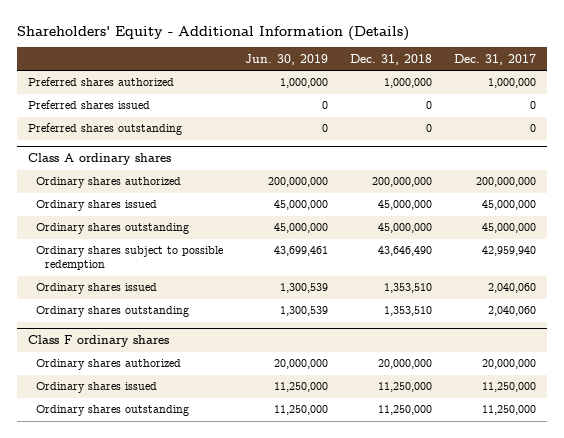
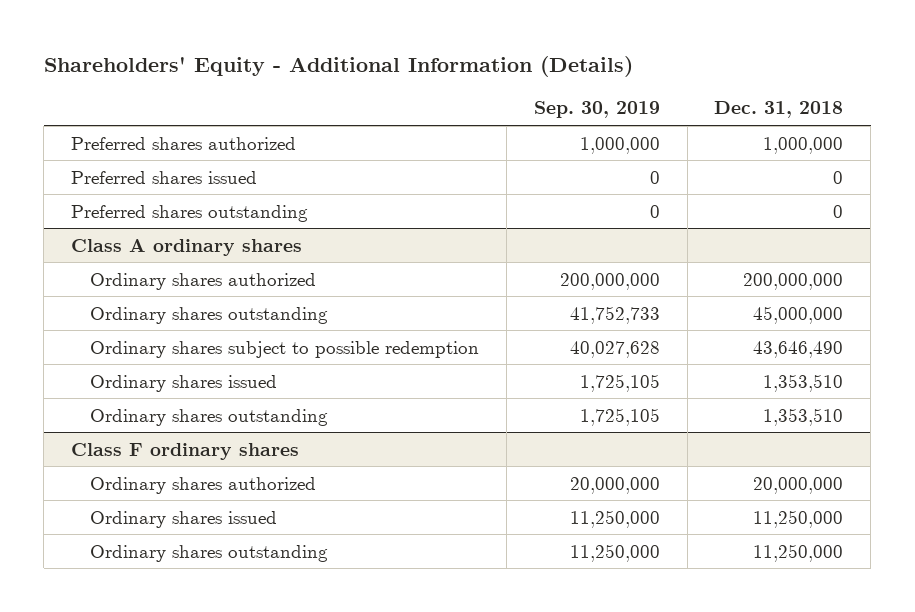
- | Jun. 30, 2019 | Dec. 31, 2018 | Dec. 31, 2017
+ | Sep. 30, 2019 | Dec. 31, 2018
@ Class A ordinary shares
- Ordinary shares issued | 45,000,000 | 45,000,000 | 45,000,000

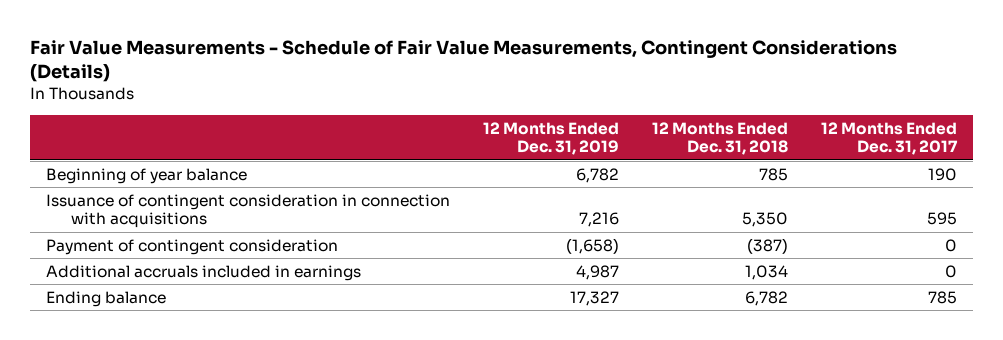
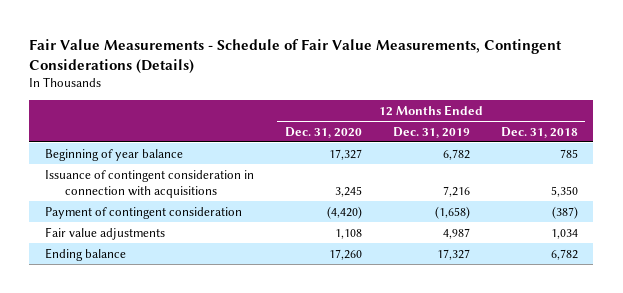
- | 12 Months Ended Dec. 31, 2019 | 12 Months Ended Dec. 31, 2018 | 12 Months Ended Dec. 31, 2017
+ | 12 Months Ended Dec. 31, 2020 | 12 Months Ended Dec. 31, 2019 | 12 Months Ended Dec. 31, 2018
- Additional accruals included in earnings | 4,987 | 1,034 | 0
+ Fair value adjustments | 1,108 | 4,987 | 1,034

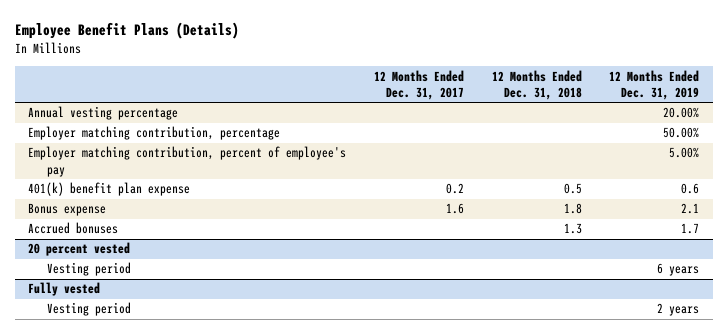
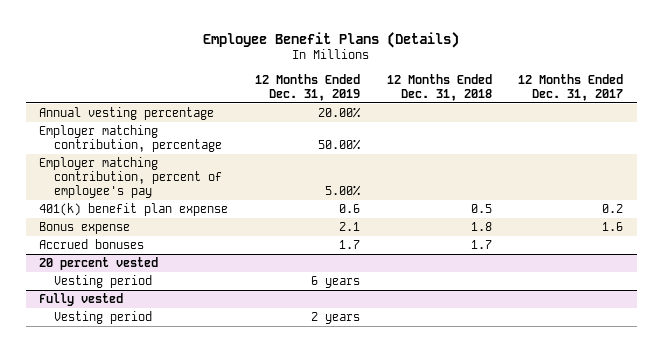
- | 12 Months Ended Dec. 31, 2017 | 12 Months Ended Dec. 31, 2018 | 12 Months Ended Dec. 31, 2019
+ | 12 Months Ended Dec. 31, 2019 | 12 Months Ended Dec. 31, 2018 | 12 Months Ended Dec. 31, 2017
- Accrued bonuses | | 1.3 | 1.7
+ Accrued bonuses | 1.7 | 1.7 |

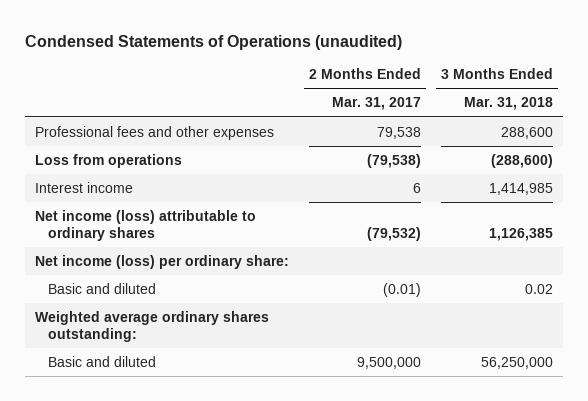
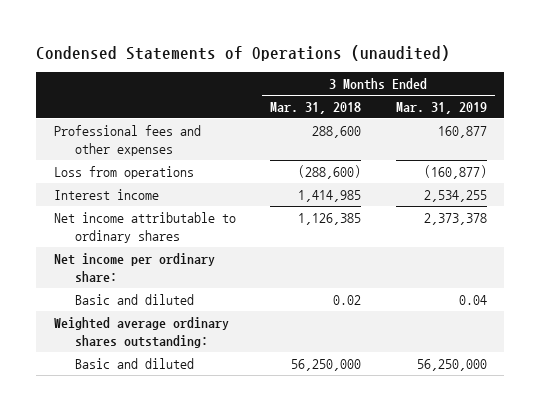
- | 2 Months Ended Mar. 31, 2017 | 3 Months Ended Mar. 31, 2018
+ | 3 Months Ended Mar. 31, 2018 | 3 Months Ended Mar. 31, 2019
- Net income (loss) attributable to ordinary shares | (79,532) | 1,126,385
- Net income (loss) per ordinary share:
+ Net income attributable to ordinary shares | 1,126,385 | 2,373,378
+ Net income per ordinary share:

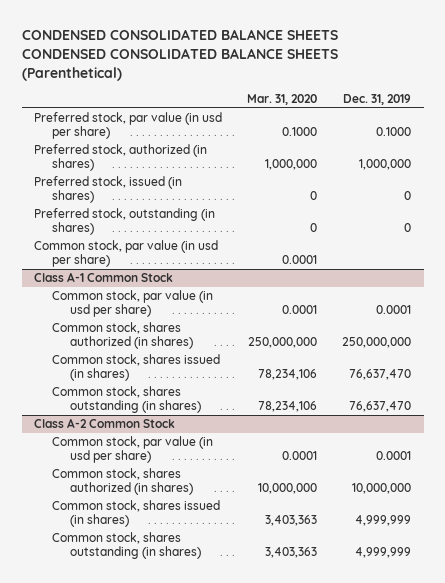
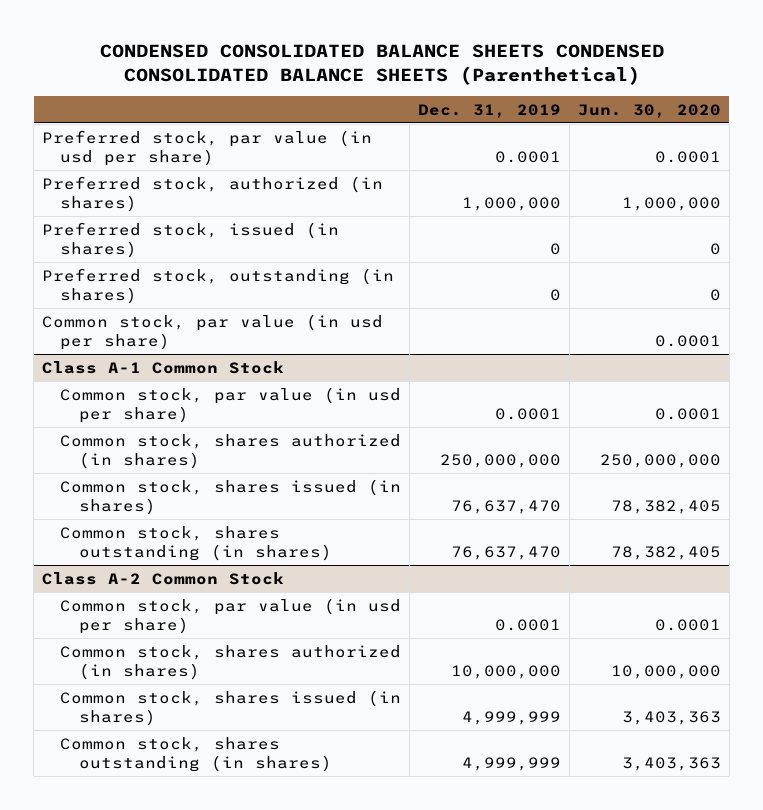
- | Mar. 31, 2020 | Dec. 31, 2019
+ | Dec. 31, 2019 | Jun. 30, 2020
- Preferred stock, par value (in usd per share) | 0.1000 | 0.1000
+ Preferred stock, par value (in usd per share) | 0.0001 | 0.0001

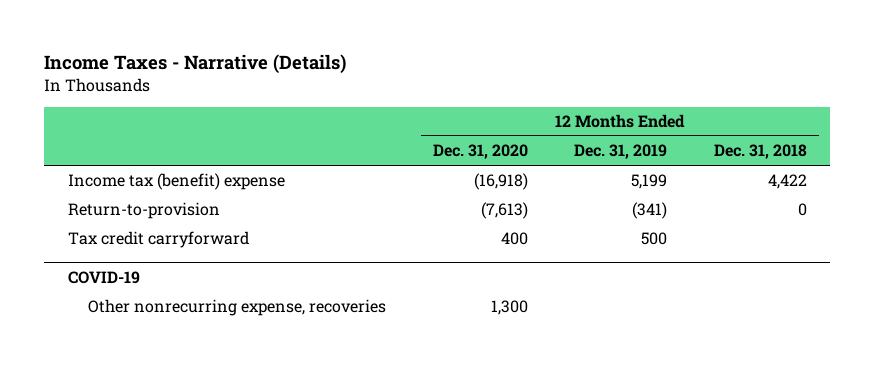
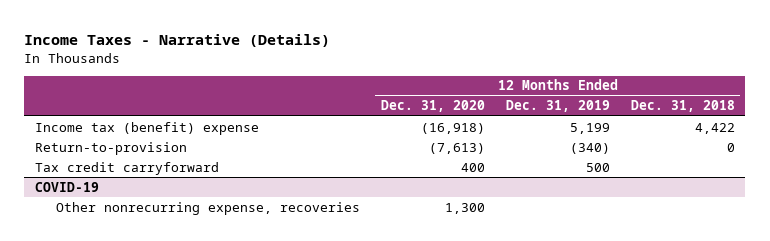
- Return-to-provision | (7,613) | (341) | 0
+ Return-to-provision | (7,613) | (340) | 0

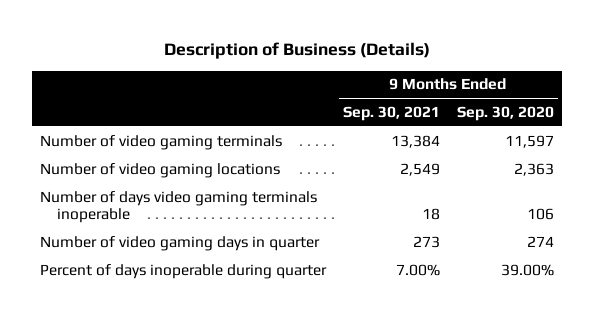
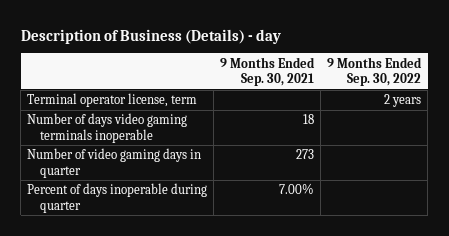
- Description of Business (Details)
+ Description of Business (Details) - day
- | 9 Months Ended Sep. 30, 2021 | 9 Months Ended Sep. 30, 2020
+ | 9 Months Ended Sep. 30, 2021 | 9 Months Ended Sep. 30, 2022
- Number of video gaming terminals | 13,384 | 11,597
- Number of video gaming locations | 2,549 | 2,363
+ Terminal operator license, term | | 2 years

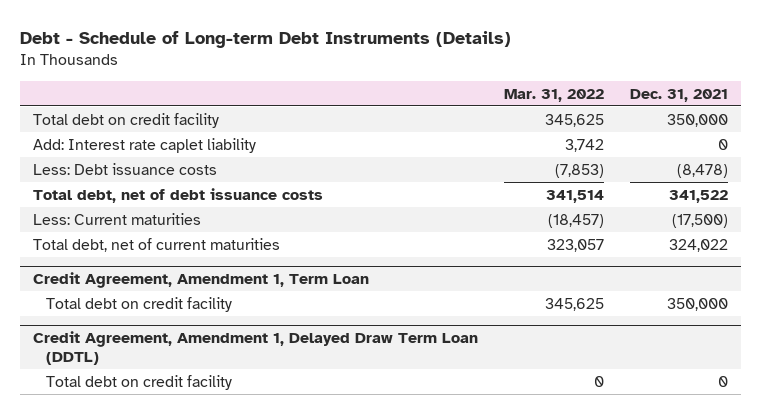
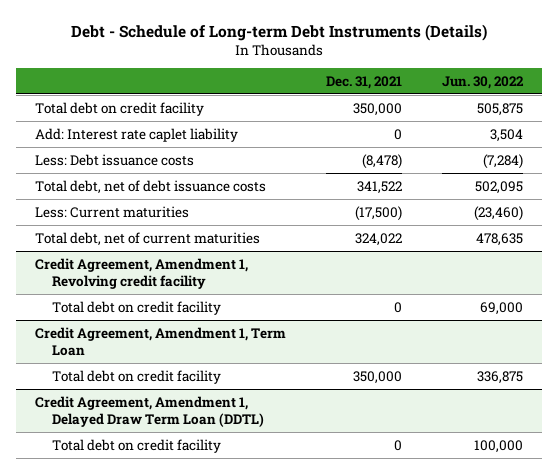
- | Mar. 31, 2022 | Dec. 31, 2021
+ | Dec. 31, 2021 | Jun. 30, 2022
+ Credit Agreement, Amendment 1, Revolving credit facility
+ Total debt on credit facility | 0 | 69,000

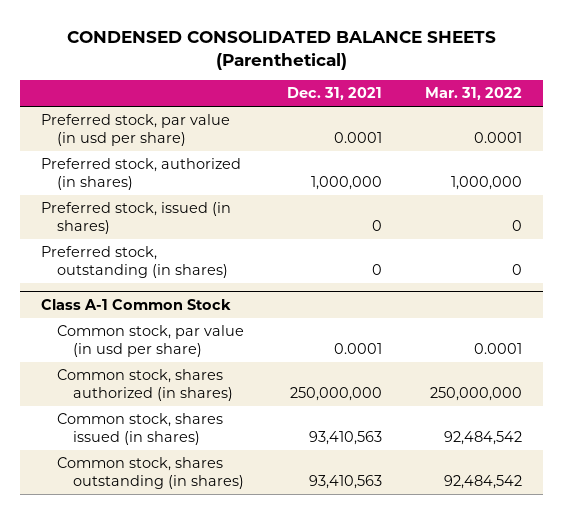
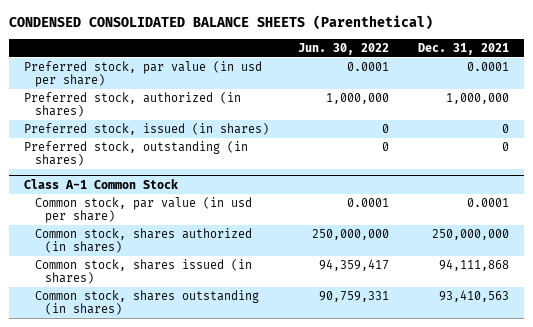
- | Dec. 31, 2021 | Mar. 31, 2022
+ | Jun. 30, 2022 | Dec. 31, 2021
@ Class A-1 Common Stock
- Common stock, shares issued (in shares) | 93,410,563 | 92,484,542
+ Common stock, shares issued (in shares) | 94,359,417 | 94,111,868

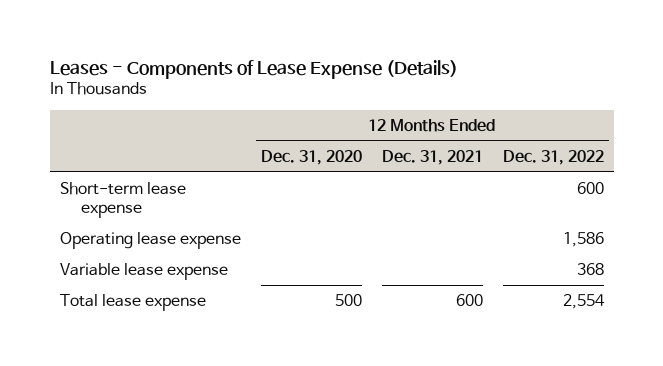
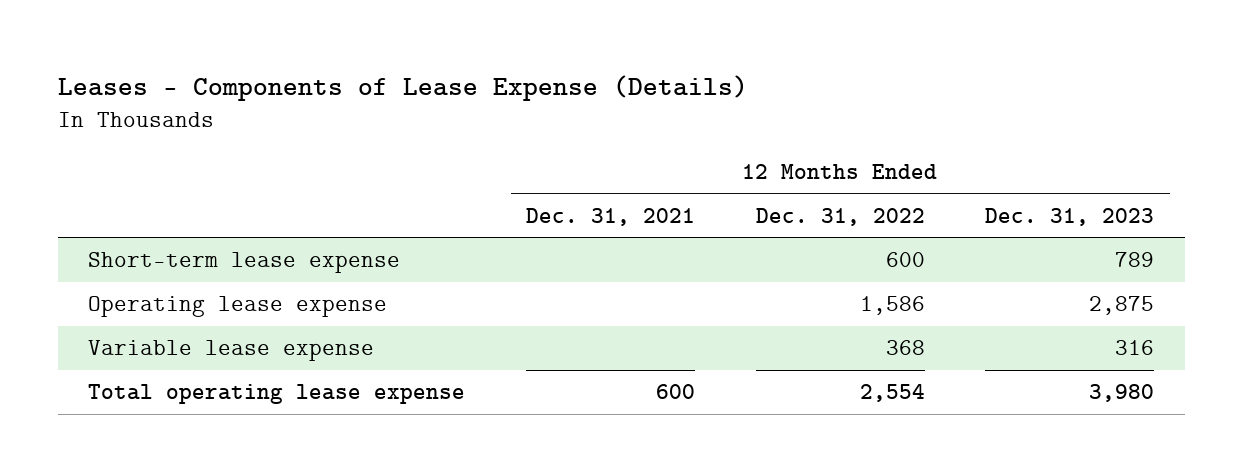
- | 12 Months Ended Dec. 31, 2020 | 12 Months Ended Dec. 31, 2021 | 12 Months Ended Dec. 31, 2022
+ | 12 Months Ended Dec. 31, 2021 | 12 Months Ended Dec. 31, 2022 | 12 Months Ended Dec. 31, 2023
- Total lease expense | 500 | 600 | 2,554
+ Total operating lease expense | 600 | 2,554 | 3,980

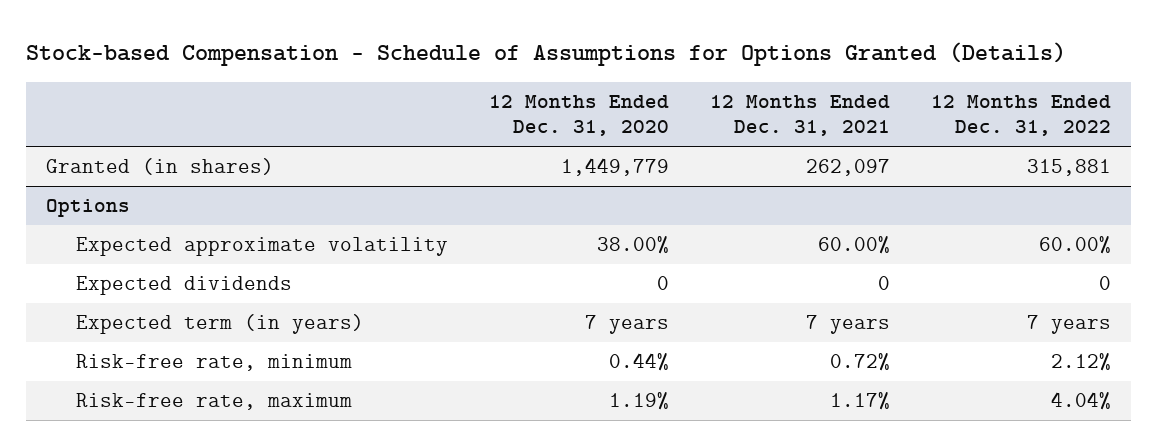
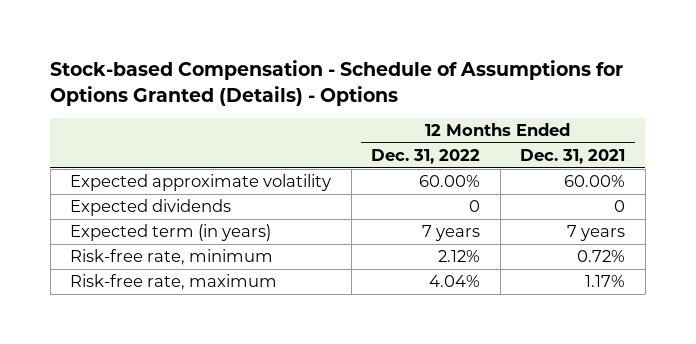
- Stock-based Compensation - Schedule of Assumptions for Options Granted (Details)
+ Stock-based Compensation - Schedule of Assumptions for Options Granted (Details) - Options
- | 12 Months Ended Dec. 31, 2020 | 12 Months Ended Dec. 31, 2021 | 12 Months Ended Dec. 31, 2022
+ | 12 Months Ended Dec. 31, 2022 | 12 Months Ended Dec. 31, 2021
- Granted (in shares) | 1,449,779 | 262,097 | 315,881
- Options

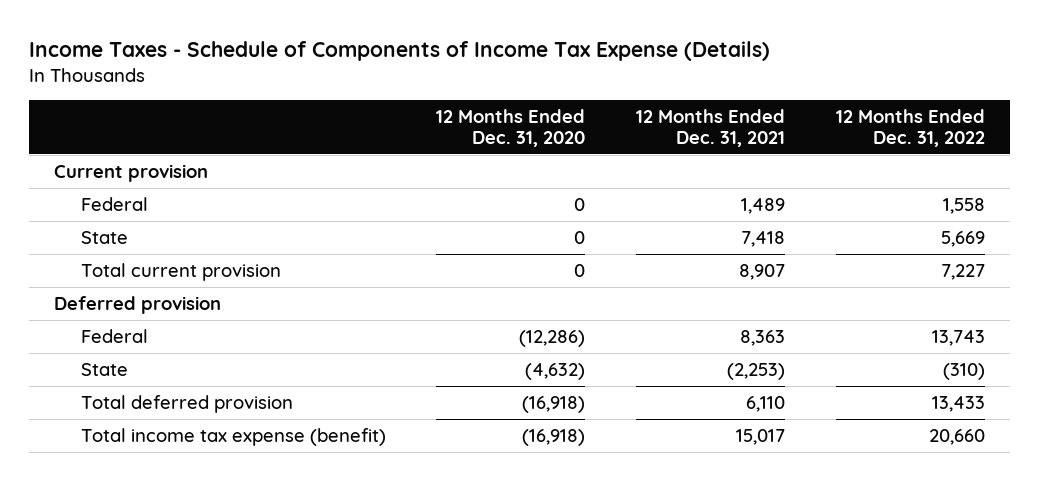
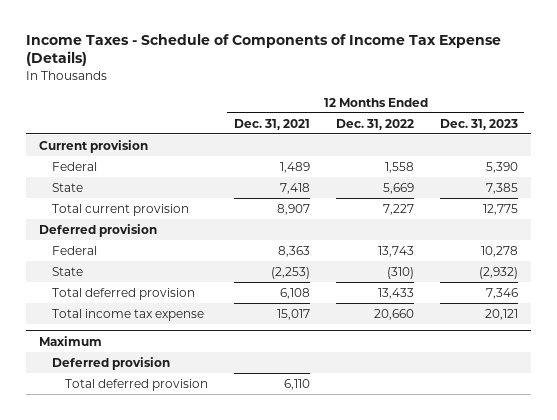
- | 12 Months Ended Dec. 31, 2020 | 12 Months Ended Dec. 31, 2021 | 12 Months Ended Dec. 31, 2022
+ | 12 Months Ended Dec. 31, 2021 | 12 Months Ended Dec. 31, 2022 | 12 Months Ended Dec. 31, 2023
- Total deferred provision | (16,918) | 6,110 | 13,433
- Total income tax expense (benefit) | (16,918) | 15,017 | 20,660
+ Total deferred provision | 6,108 | 13,433 | 7,346
+ Total income tax expense | 15,017 | 20,660 | 20,121
+ Maximum
+ Deferred provision
+ Total deferred provision | 6,110 | |

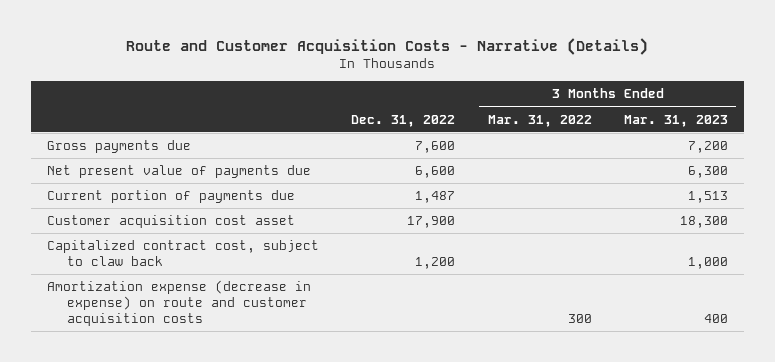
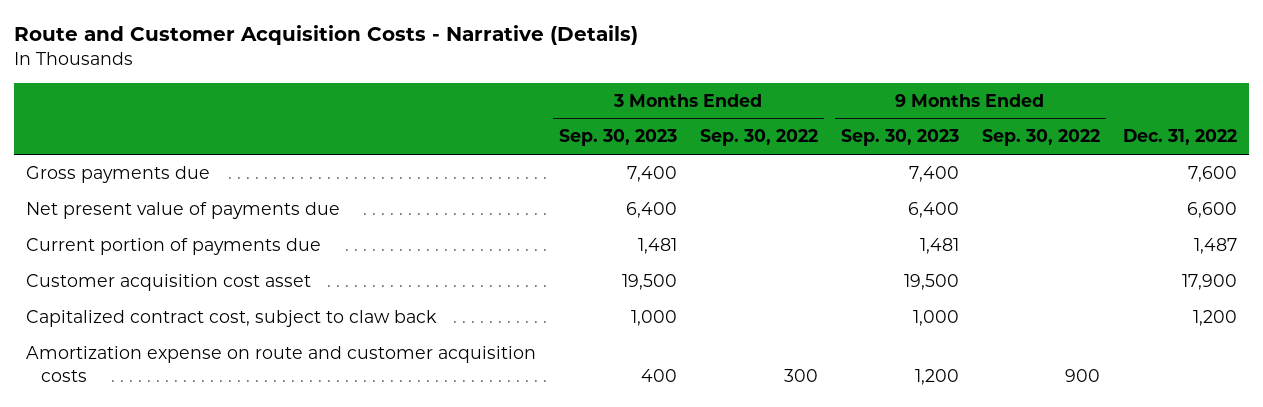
- | Dec. 31, 2022 | 3 Months Ended Mar. 31, 2022 | 3 Months Ended Mar. 31, 2023
+ | 3 Months Ended Sep. 30, 2023 | 3 Months Ended Sep. 30, 2022 | 9 Months Ended Sep. 30, 2023 | 9 Months Ended Sep. 30, 2022 | Dec. 31, 2022
- Amortization expense (decrease in expense) on route and customer acquisition costs | | 300 | 400
+ Amortization expense on route and customer acquisition costs | 400 | 300 | 1,200 | 900 |

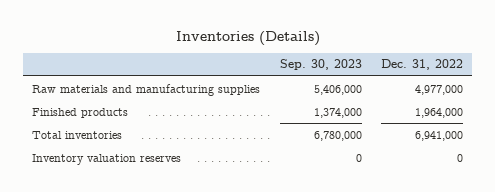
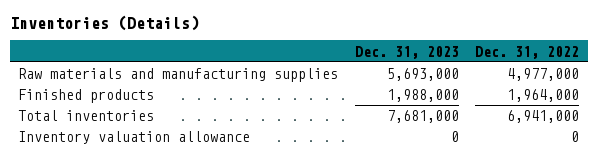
- | Sep. 30, 2023 | Dec. 31, 2022
+ | Dec. 31, 2023 | Dec. 31, 2022
- Inventory valuation reserves | 0 | 0
+ Inventory valuation allowance | 0 | 0

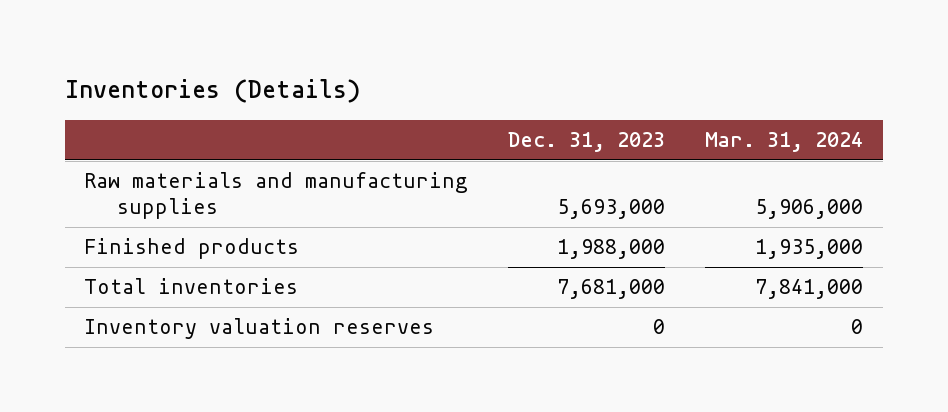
- | Dec. 31, 2023 | Dec. 31, 2022
+ | Dec. 31, 2023 | Mar. 31, 2024
- Inventory valuation allowance | 0 | 0
+ Inventory valuation reserves | 0 | 0

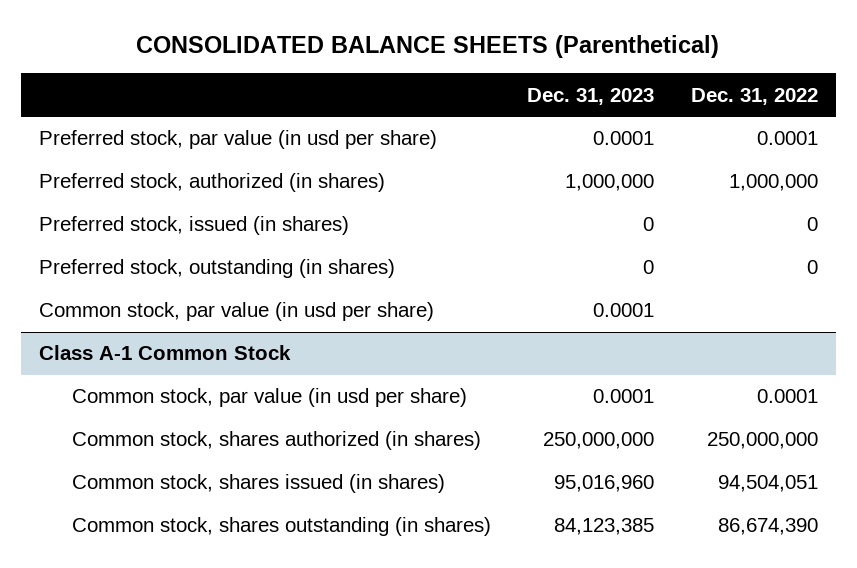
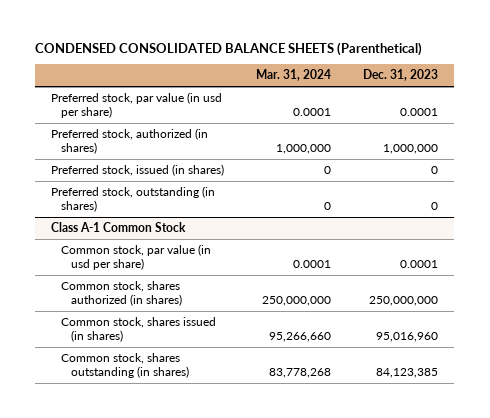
- CONSOLIDATED BALANCE SHEETS (Parenthetical)
+ CONDENSED CONSOLIDATED BALANCE SHEETS (Parenthetical)
- | Dec. 31, 2023 | Dec. 31, 2022
+ | Mar. 31, 2024 | Dec. 31, 2023
- Common stock, par value (in usd per share) | 0.0001 |

